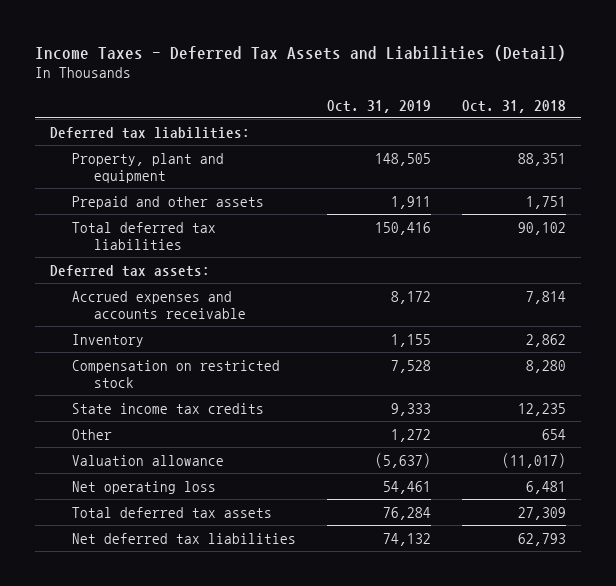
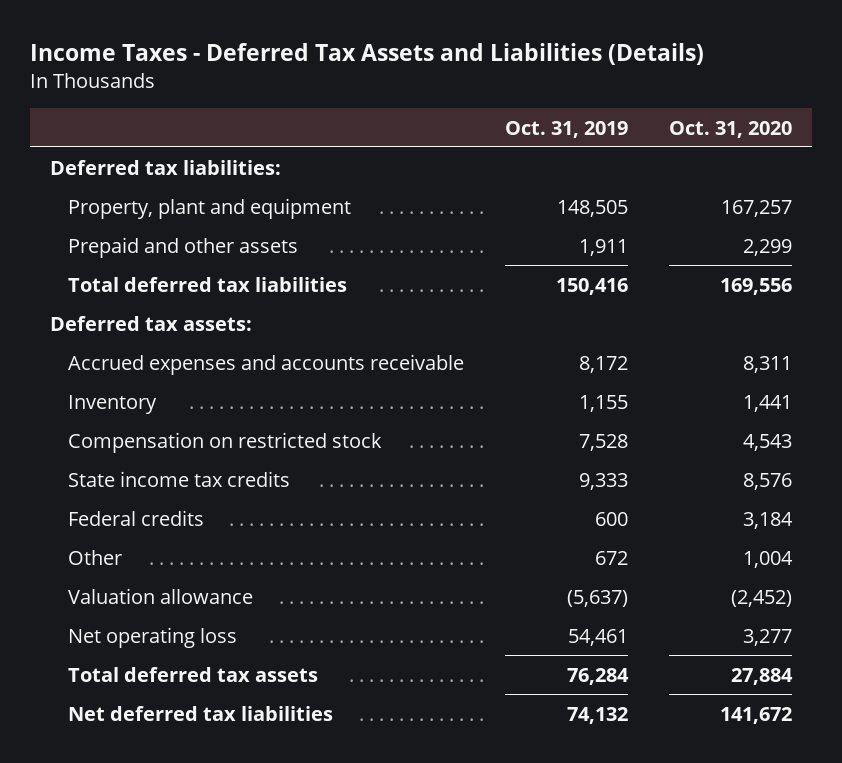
- Income Taxes - Deferred Tax Assets and Liabilities (Detail)
+ Income Taxes - Deferred Tax Assets and Liabilities (Details)
- | Oct. 31, 2019 | Oct. 31, 2018
+ | Oct. 31, 2019 | Oct. 31, 2020
- Other | 1,272 | 654
+ Federal credits | 600 | 3,184
+ Other | 672 | 1,004

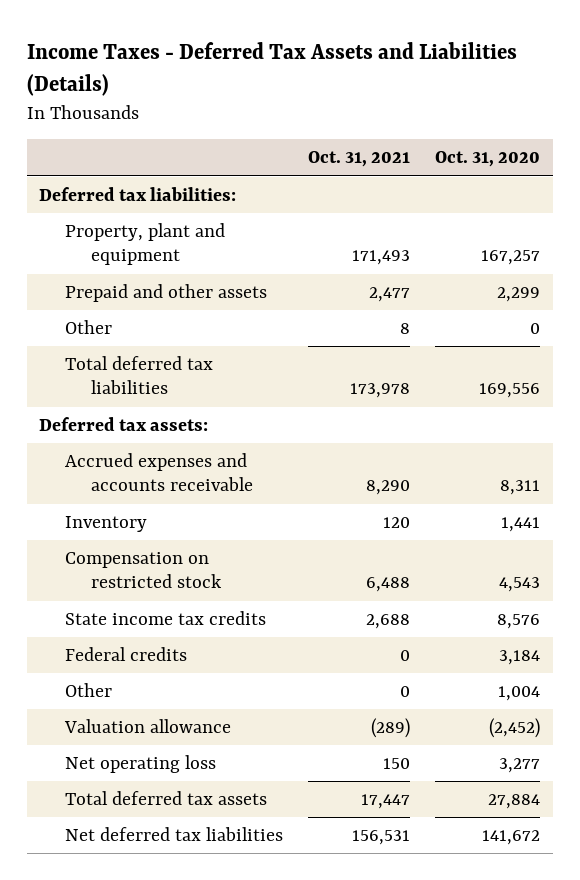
- | Oct. 31, 2019 | Oct. 31, 2020
+ | Oct. 31, 2021 | Oct. 31, 2020
+ Other | 8 | 0

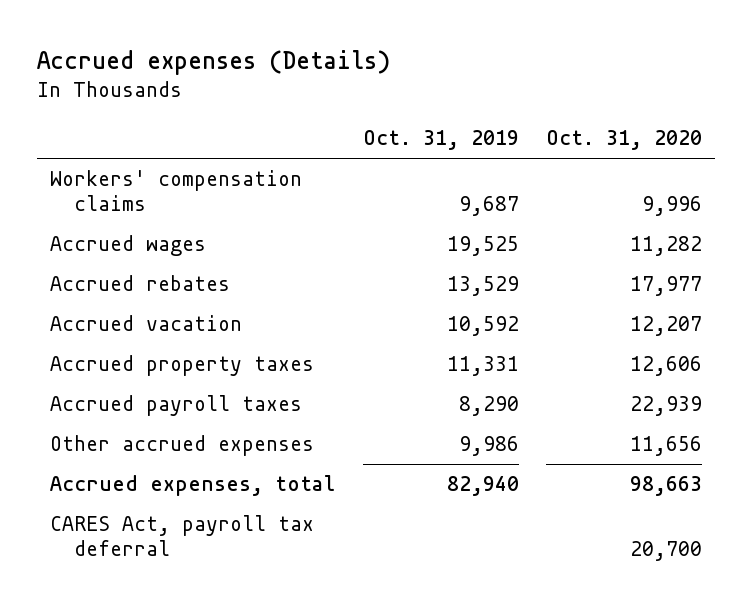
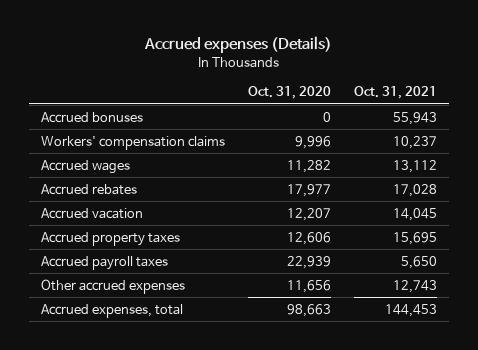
- | Oct. 31, 2019 | Oct. 31, 2020
+ | Oct. 31, 2020 | Oct. 31, 2021
+ Accrued bonuses | 0 | 55,943
- CARES Act, payroll tax deferral | | 20,700

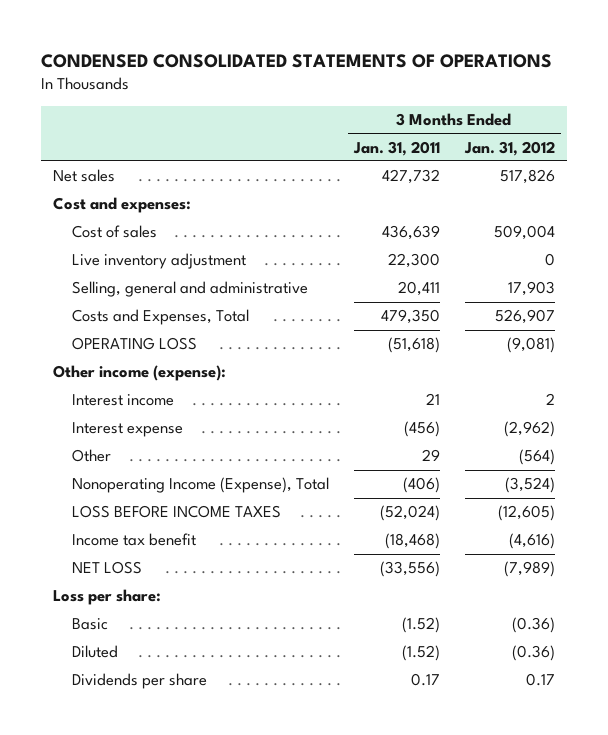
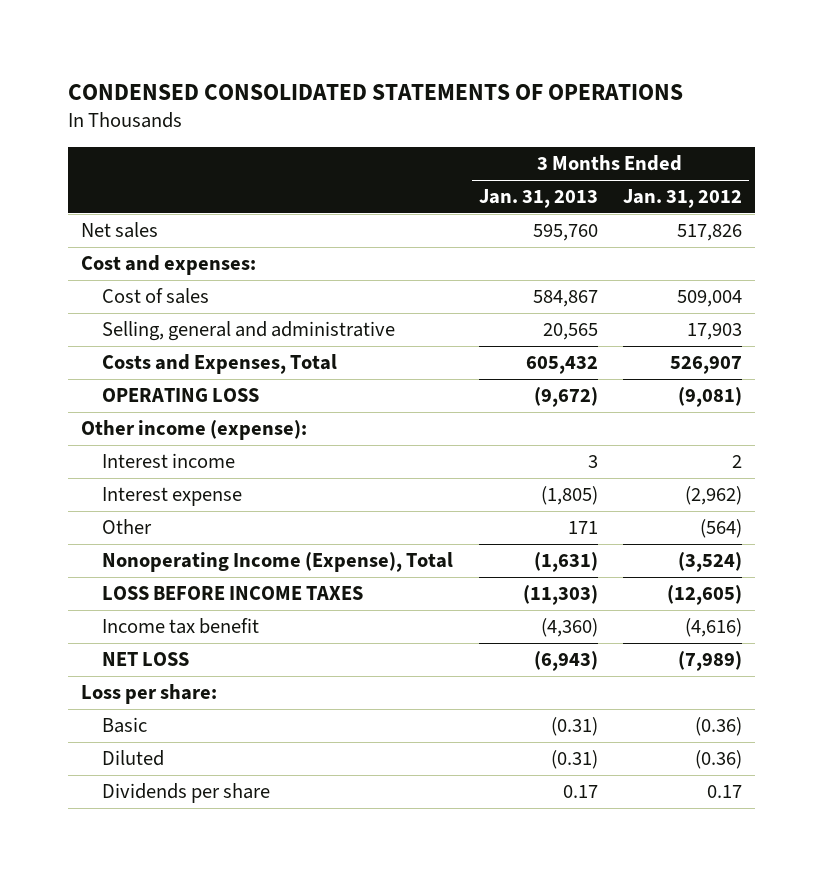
- | 3 Months Ended Jan. 31, 2011 | 3 Months Ended Jan. 31, 2012
+ | 3 Months Ended Jan. 31, 2013 | 3 Months Ended Jan. 31, 2012
- Live inventory adjustment | 22,300 | 0

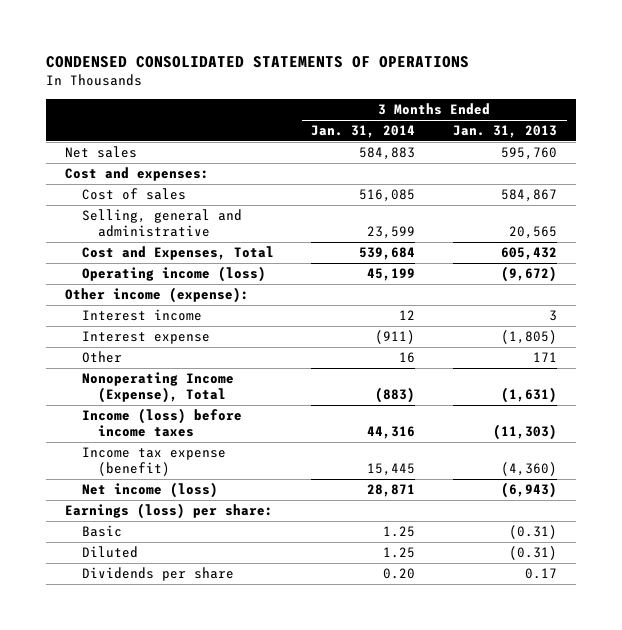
- | 3 Months Ended Jan. 31, 2013 | 3 Months Ended Jan. 31, 2012
+ | 3 Months Ended Jan. 31, 2014 | 3 Months Ended Jan. 31, 2013
- Costs and Expenses, Total | 605,432 | 526,907
- OPERATING LOSS | (9,672) | (9,081)
+ Cost and Expenses, Total | 539,684 | 605,432
+ Operating income (loss) | 45,199 | (9,672)
- LOSS BEFORE INCOME TAXES | (11,303) | (12,605)
- Income tax benefit | (4,360) | (4,616)
- NET LOSS | (6,943) | (7,989)
- Loss per share:
+ Income (loss) before income taxes | 44,316 | (11,303)
+ Income tax expense (benefit) | 15,445 | (4,360)
+ Net income (loss) | 28,871 | (6,943)
+ Earnings (loss) per share:

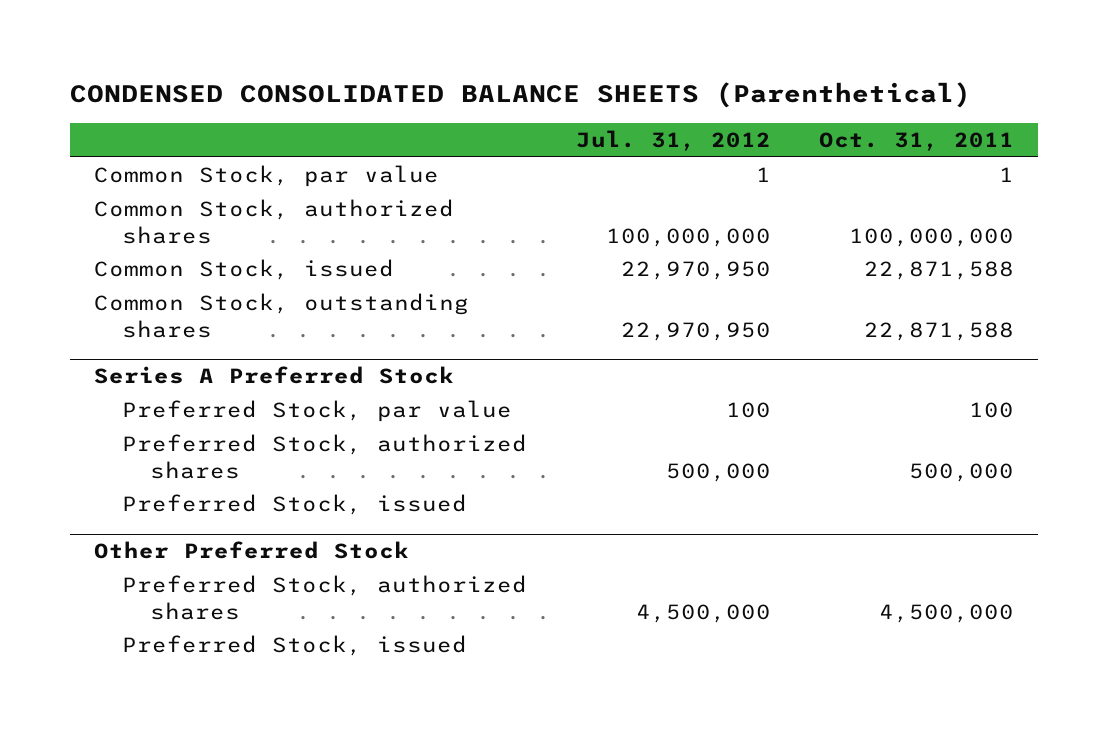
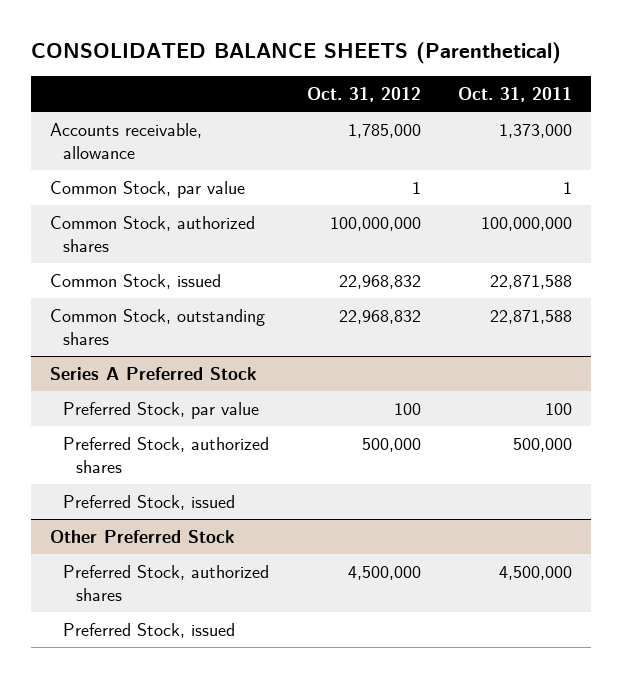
- CONDENSED CONSOLIDATED BALANCE SHEETS (Parenthetical)
+ CONSOLIDATED BALANCE SHEETS (Parenthetical)
- | Jul. 31, 2012 | Oct. 31, 2011
+ | Oct. 31, 2012 | Oct. 31, 2011
+ Accounts receivable, allowance | 1,785,000 | 1,373,000

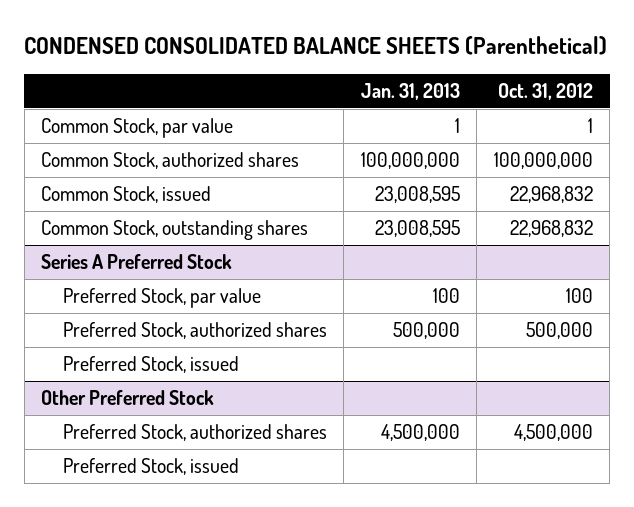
- CONSOLIDATED BALANCE SHEETS (Parenthetical)
+ CONDENSED CONSOLIDATED BALANCE SHEETS (Parenthetical)
- | Oct. 31, 2012 | Oct. 31, 2011
+ | Jan. 31, 2013 | Oct. 31, 2012
- Accounts receivable, allowance | 1,785,000 | 1,373,000

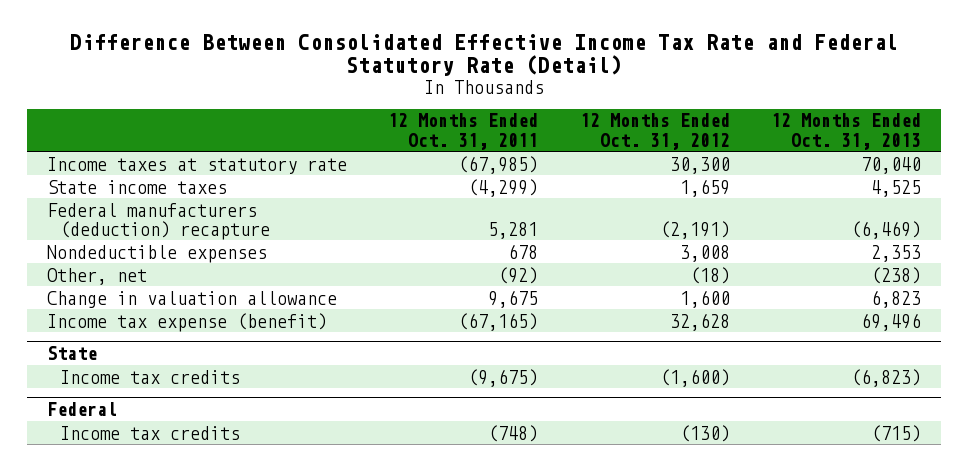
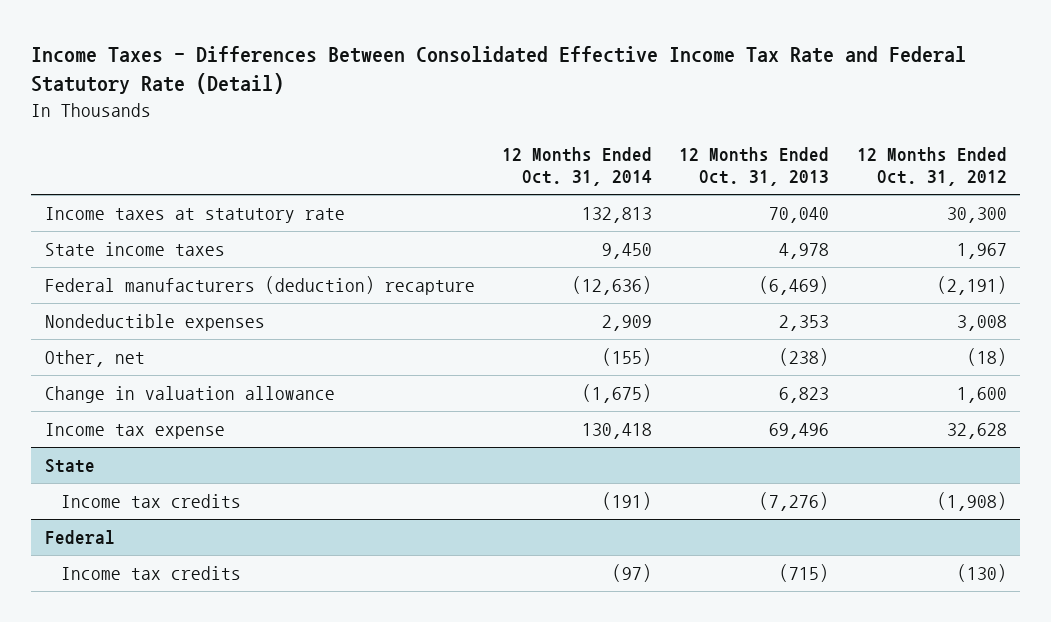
- Difference Between Consolidated Effective Income Tax Rate and Federal Statutory Rate (Detail)
+ Income Taxes - Differences Between Consolidated Effective Income Tax Rate and Federal Statutory Rate (Detail)
- | 12 Months Ended Oct. 31, 2011 | 12 Months Ended Oct. 31, 2012 | 12 Months Ended Oct. 31, 2013
+ | 12 Months Ended Oct. 31, 2014 | 12 Months Ended Oct. 31, 2013 | 12 Months Ended Oct. 31, 2012
- State income taxes | (4,299) | 1,659 | 4,525
+ State income taxes | 9,450 | 4,978 | 1,967
- Income tax expense (benefit) | (67,165) | 32,628 | 69,496
+ Income tax expense | 130,418 | 69,496 | 32,628
@ State
- Income tax credits | (9,675) | (1,600) | (6,823)
+ Income tax credits | (191) | (7,276) | (1,908)

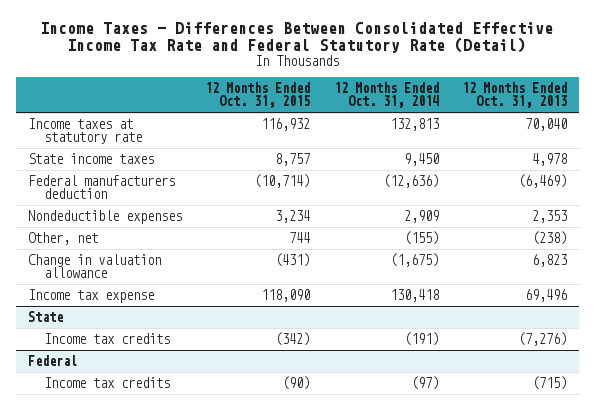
- | 12 Months Ended Oct. 31, 2014 | 12 Months Ended Oct. 31, 2013 | 12 Months Ended Oct. 31, 2012
+ | 12 Months Ended Oct. 31, 2015 | 12 Months Ended Oct. 31, 2014 | 12 Months Ended Oct. 31, 2013
- Federal manufacturers (deduction) recapture | (12,636) | (6,469) | (2,191)
+ Federal manufacturers deduction | (10,714) | (12,636) | (6,469)

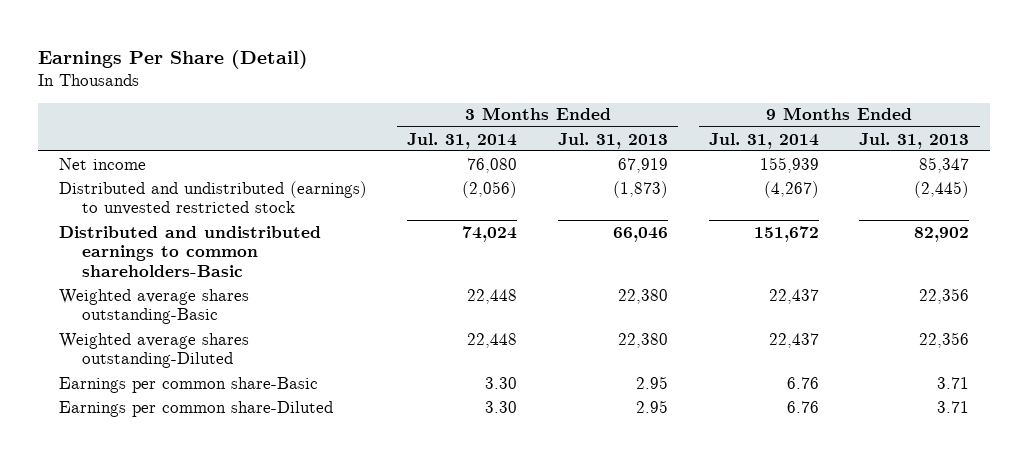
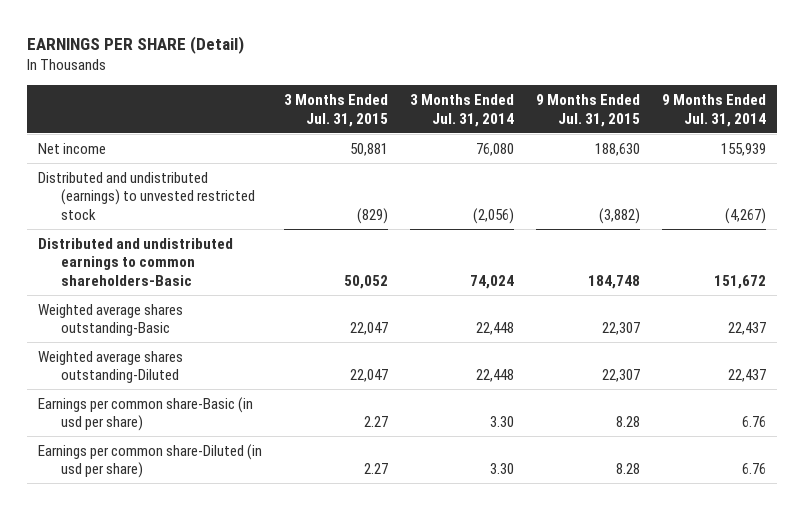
- Earnings Per Share (Detail)
+ EARNINGS PER SHARE (Detail)
- | 3 Months Ended Jul. 31, 2014 | 3 Months Ended Jul. 31, 2013 | 9 Months Ended Jul. 31, 2014 | 9 Months Ended Jul. 31, 2013
+ | 3 Months Ended Jul. 31, 2015 | 3 Months Ended Jul. 31, 2014 | 9 Months Ended Jul. 31, 2015 | 9 Months Ended Jul. 31, 2014
- Earnings per common share-Basic | 3.30 | 2.95 | 6.76 | 3.71
- Earnings per common share-Diluted | 3.30 | 2.95 | 6.76 | 3.71
+ Earnings per common share-Basic (in usd per share) | 2.27 | 3.30 | 8.28 | 6.76
+ Earnings per common share-Diluted (in usd per share) | 2.27 | 3.30 | 8.28 | 6.76

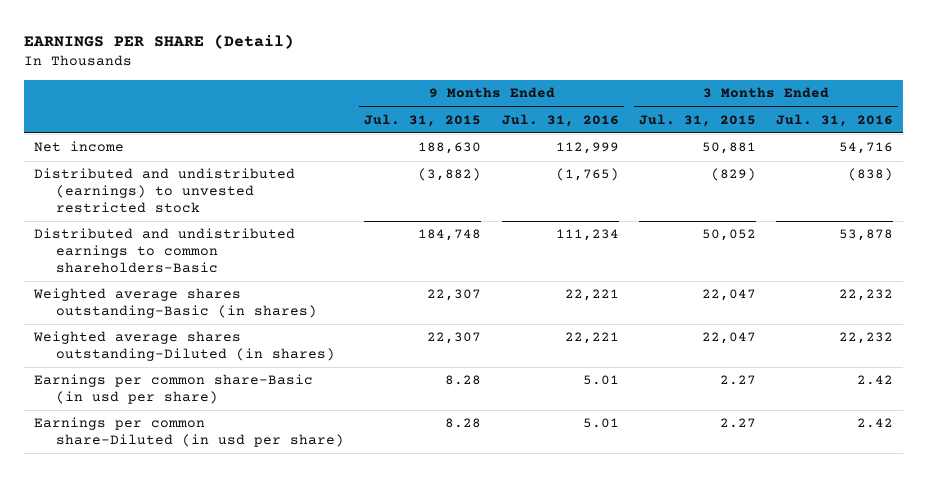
- | 3 Months Ended Jul. 31, 2015 | 3 Months Ended Jul. 31, 2014 | 9 Months Ended Jul. 31, 2015 | 9 Months Ended Jul. 31, 2014
+ | 9 Months Ended Jul. 31, 2015 | 9 Months Ended Jul. 31, 2016 | 3 Months Ended Jul. 31, 2015 | 3 Months Ended Jul. 31, 2016
- Weighted average shares outstanding-Basic | 22,047 | 22,448 | 22,307 | 22,437
- Weighted average shares outstanding-Diluted | 22,047 | 22,448 | 22,307 | 22,437
+ Weighted average shares outstanding-Basic (in shares) | 22,307 | 22,221 | 22,047 | 22,232
+ Weighted average shares outstanding-Diluted (in shares) | 22,307 | 22,221 | 22,047 | 22,232

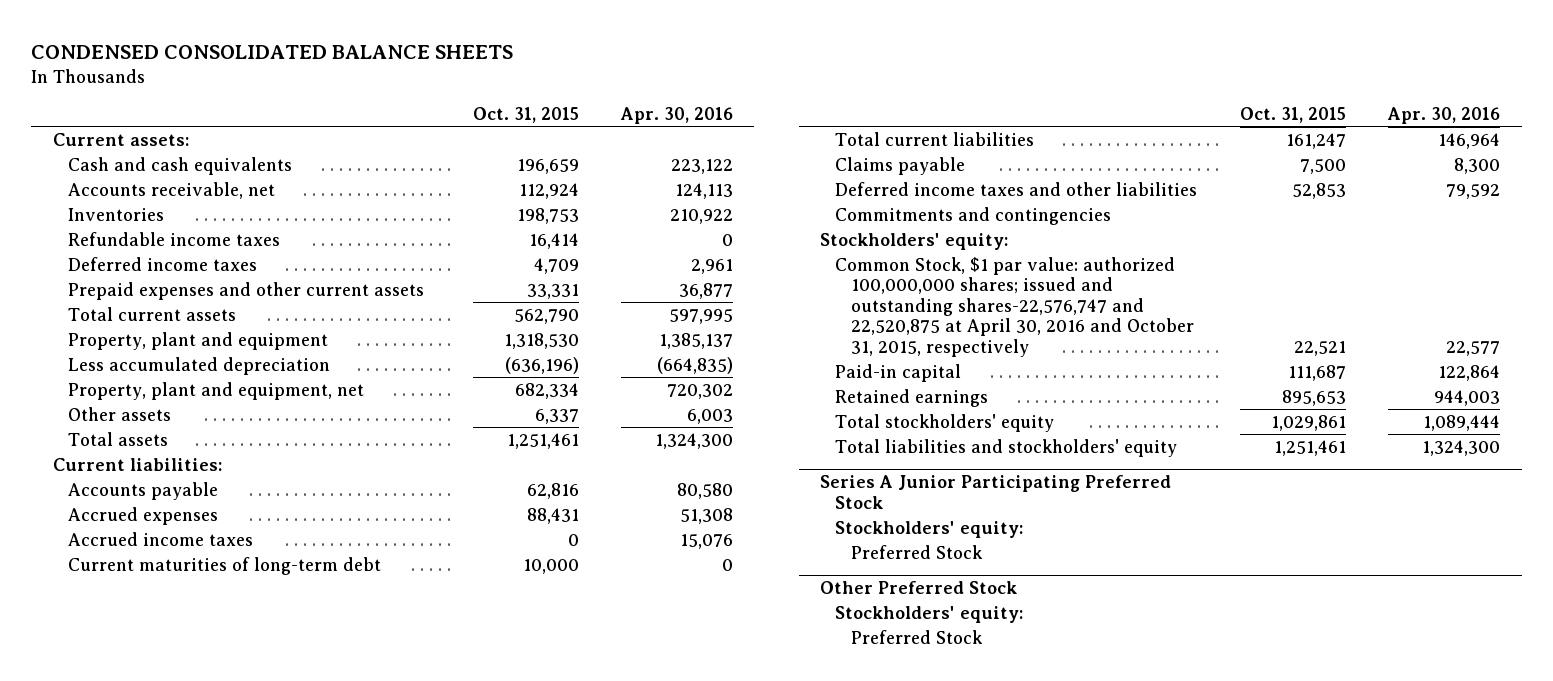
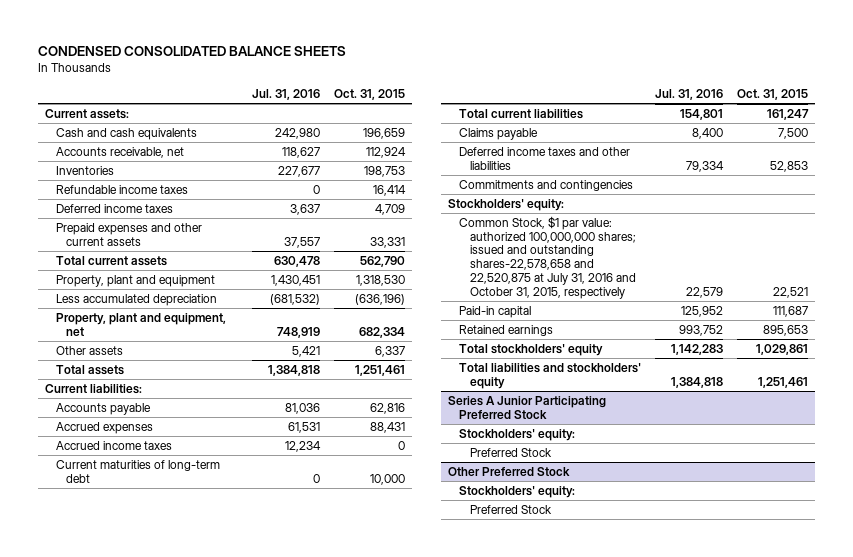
- | Oct. 31, 2015 | Apr. 30, 2016
+ | Jul. 31, 2016 | Oct. 31, 2015
- Common Stock, $1 par value: authorized 100,000,000 shares; issued and outstanding shares-22,576,747 and 22,520,875 at April 30, 2016 and October 31, 2015, respectively | 22,521 | 22,577
+ Common Stock, $1 par value: authorized 100,000,000 shares; issued and outstanding shares-22,578,658 and 22,520,875 at July 31, 2016 and October 31, 2015, respectively | 22,579 | 22,521

